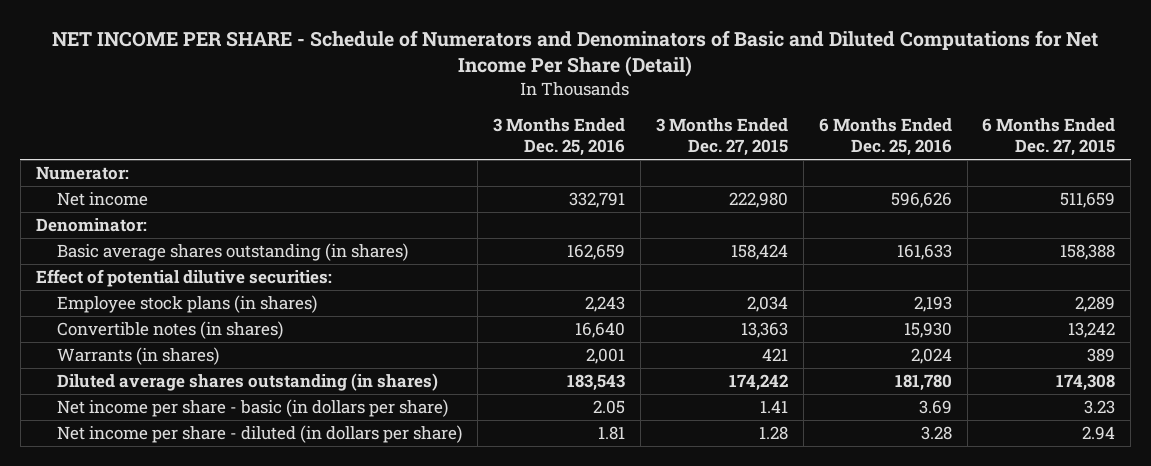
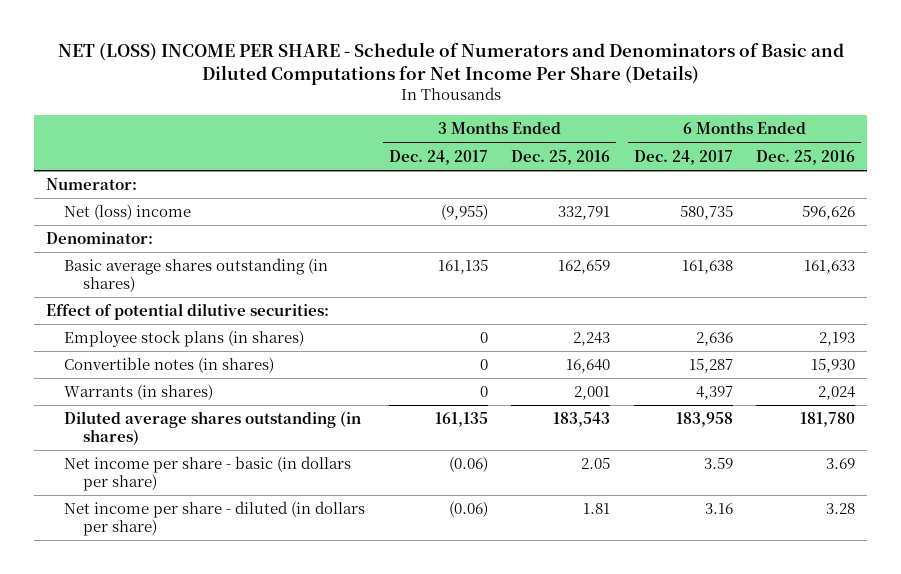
- NET INCOME PER SHARE - Schedule of Numerators and Denominators of Basic and Diluted Computations for Net Income Per Share (Detail)
+ NET (LOSS) INCOME PER SHARE - Schedule of Numerators and Denominators of Basic and Diluted Computations for Net Income Per Share (Details)
- | 3 Months Ended Dec. 25, 2016 | 3 Months Ended Dec. 27, 2015 | 6 Months Ended Dec. 25, 2016 | 6 Months Ended Dec. 27, 2015
+ | 3 Months Ended Dec. 24, 2017 | 3 Months Ended Dec. 25, 2016 | 6 Months Ended Dec. 24, 2017 | 6 Months Ended Dec. 25, 2016
- Net income | 332,791 | 222,980 | 596,626 | 511,659
+ Net (loss) income | (9,955) | 332,791 | 580,735 | 596,626

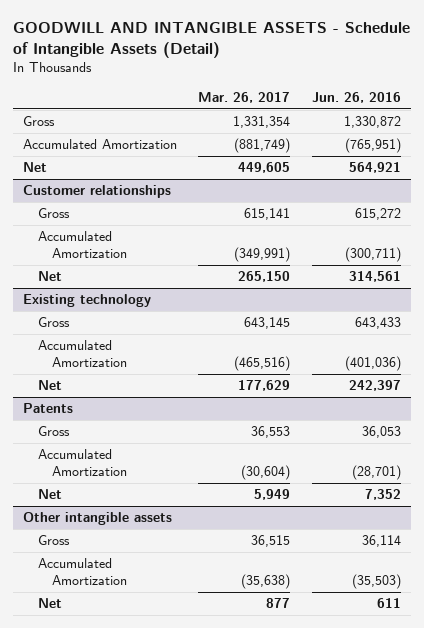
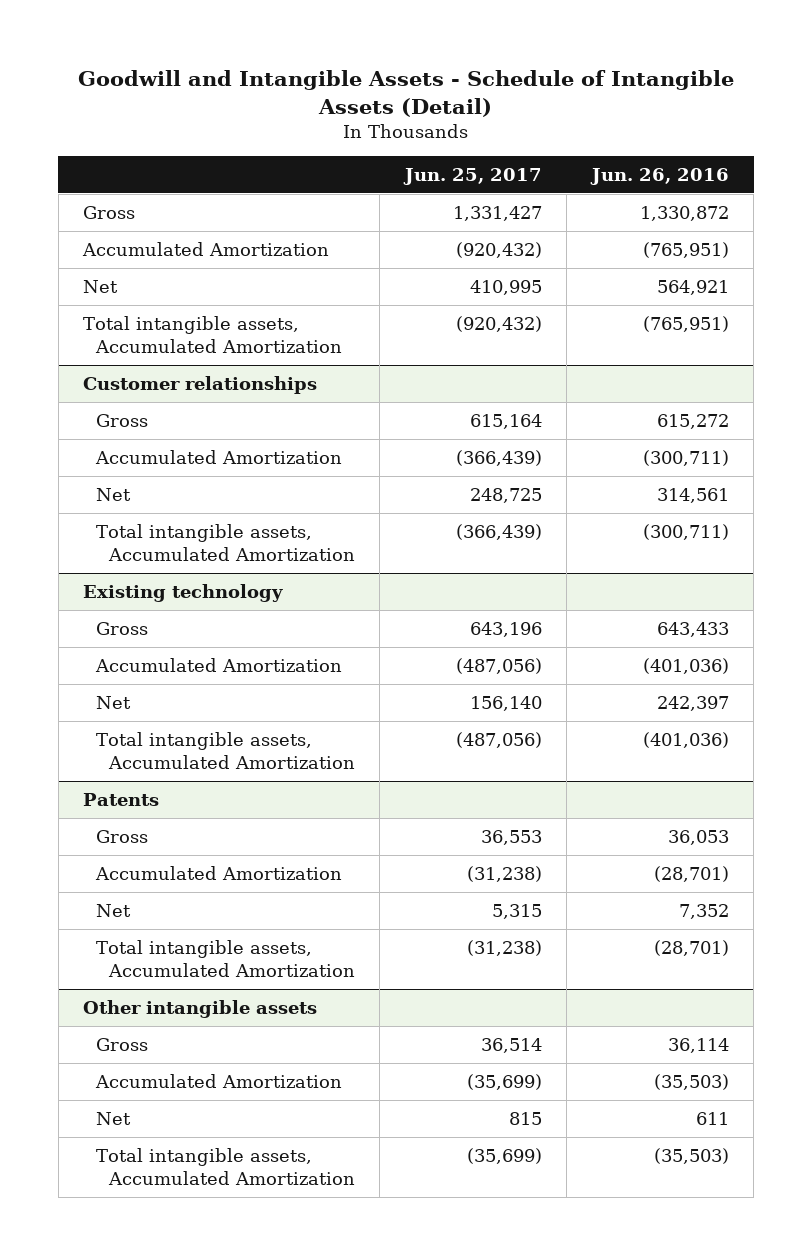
- GOODWILL AND INTANGIBLE ASSETS - Schedule of Intangible Assets (Detail)
+ Goodwill and Intangible Assets - Schedule of Intangible Assets (Detail)
- | Mar. 26, 2017 | Jun. 26, 2016
+ | Jun. 25, 2017 | Jun. 26, 2016
+ Total intangible assets, Accumulated Amortization | (920,432) | (765,951)
@ Customer relationships
+ Total intangible assets, Accumulated Amortization | (366,439) | (300,711)
@ Existing technology
+ Total intangible assets, Accumulated Amortization | (487,056) | (401,036)
@ Patents
+ Total intangible assets, Accumulated Amortization | (31,238) | (28,701)
@ Other intangible assets
+ Total intangible assets, Accumulated Amortization | (35,699) | (35,503)

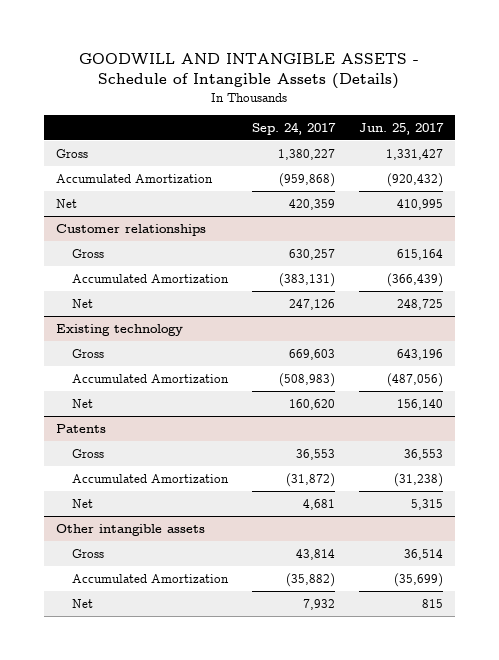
- Goodwill and Intangible Assets - Schedule of Intangible Assets (Detail)
+ GOODWILL AND INTANGIBLE ASSETS - Schedule of Intangible Assets (Details)
- | Jun. 25, 2017 | Jun. 26, 2016
+ | Sep. 24, 2017 | Jun. 25, 2017
- Total intangible assets, Accumulated Amortization | (920,432) | (765,951)
@ Customer relationships
- Total intangible assets, Accumulated Amortization | (366,439) | (300,711)
@ Existing technology
- Total intangible assets, Accumulated Amortization | (487,056) | (401,036)
@ Patents
- Total intangible assets, Accumulated Amortization | (31,238) | (28,701)
@ Other intangible assets
- Total intangible assets, Accumulated Amortization | (35,699) | (35,503)

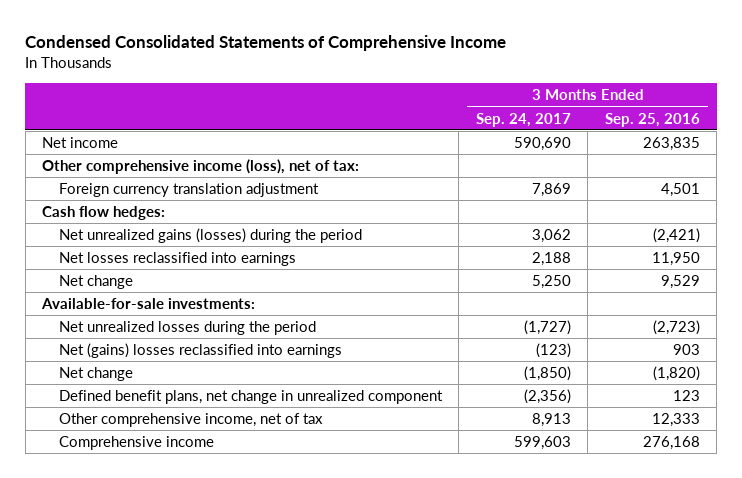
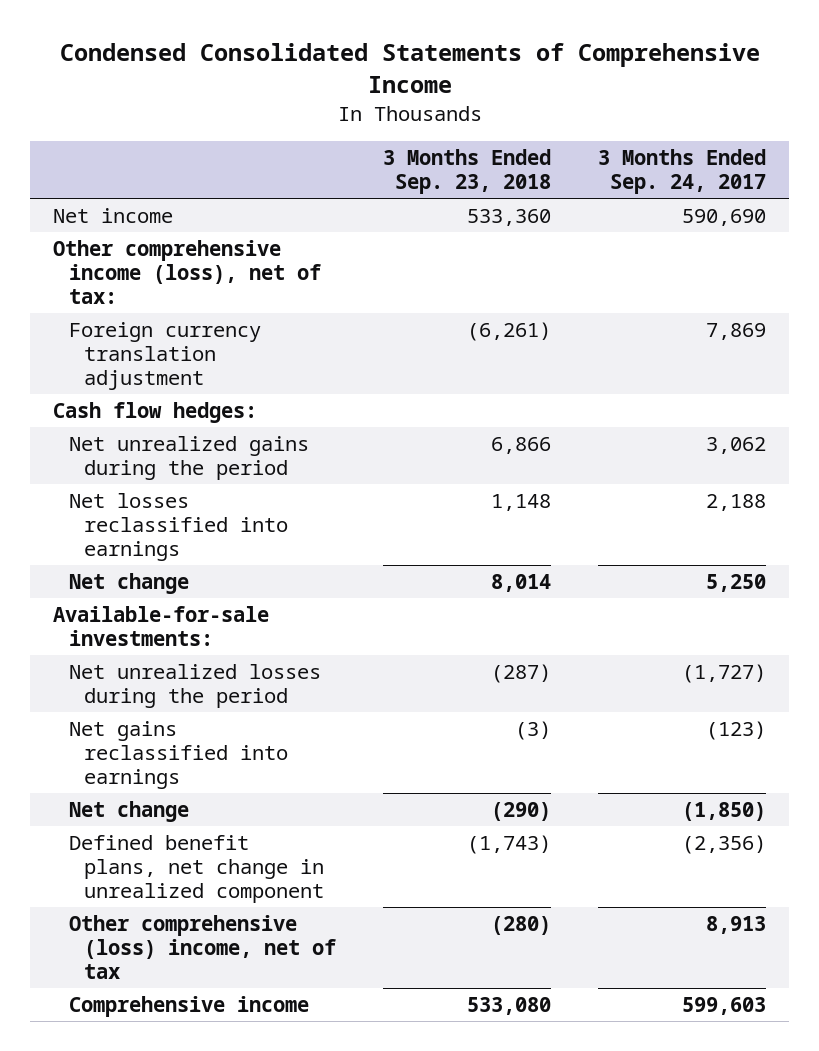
- | 3 Months Ended Sep. 24, 2017 | 3 Months Ended Sep. 25, 2016
+ | 3 Months Ended Sep. 23, 2018 | 3 Months Ended Sep. 24, 2017
- Net unrealized gains (losses) during the period | 3,062 | (2,421)
+ Net unrealized gains during the period | 6,866 | 3,062
- Net (gains) losses reclassified into earnings | (123) | 903
+ Net gains reclassified into earnings | (3) | (123)
- Other comprehensive income, net of tax | 8,913 | 12,333
+ Other comprehensive (loss) income, net of tax | (280) | 8,913

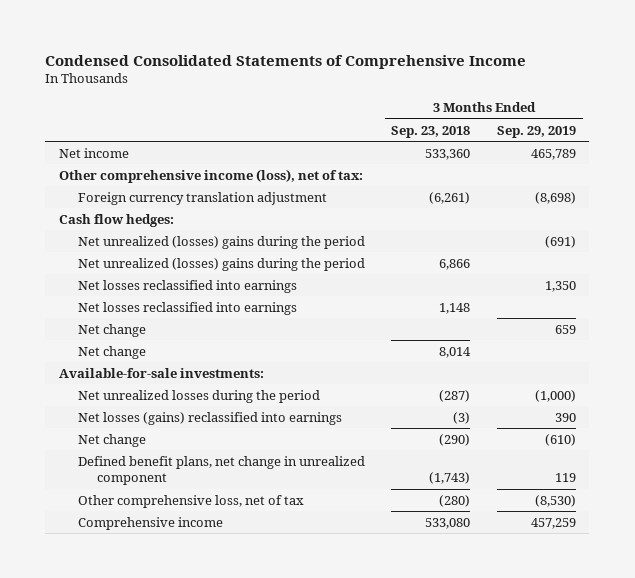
- | 3 Months Ended Sep. 23, 2018 | 3 Months Ended Sep. 24, 2017
+ | 3 Months Ended Sep. 23, 2018 | 3 Months Ended Sep. 29, 2019
- Net unrealized gains during the period | 6,866 | 3,062
+ Net unrealized (losses) gains during the period | | (691)
+ Net unrealized (losses) gains during the period | 6,866 |
+ Net losses reclassified into earnings | | 1,350
+ Net change | | 659
- Net gains reclassified into earnings | (3) | (123)
+ Net losses (gains) reclassified into earnings | (3) | 390
- Other comprehensive (loss) income, net of tax | (280) | 8,913
+ Other comprehensive loss, net of tax | (280) | (8,530)

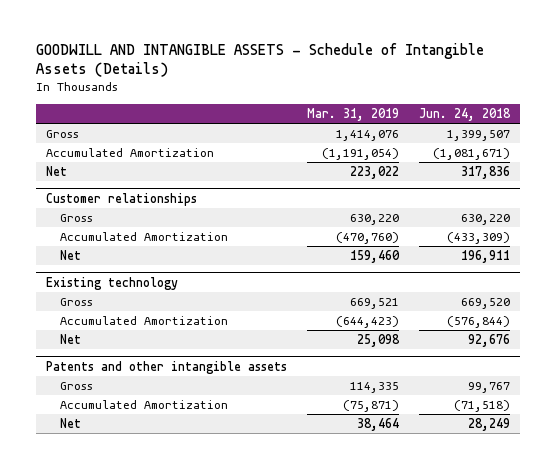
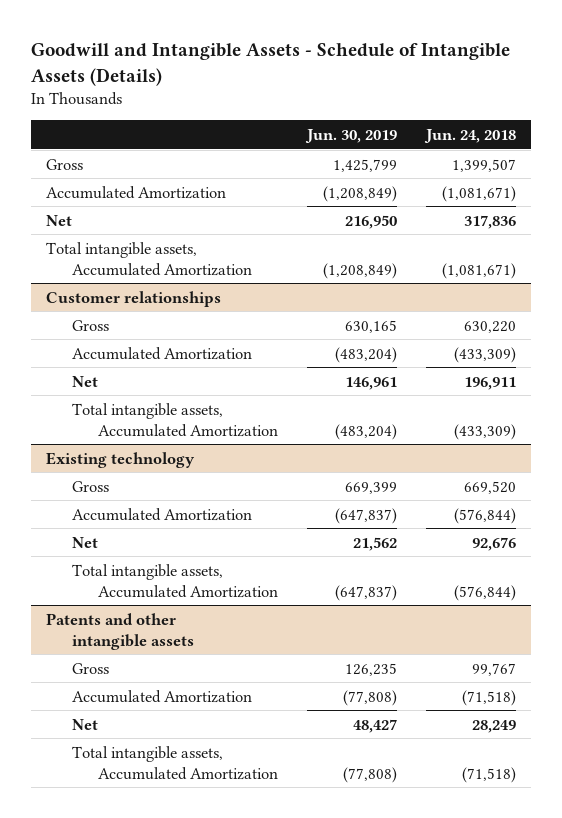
- GOODWILL AND INTANGIBLE ASSETS - Schedule of Intangible Assets (Details)
+ Goodwill and Intangible Assets - Schedule of Intangible Assets (Details)
- | Mar. 31, 2019 | Jun. 24, 2018
+ | Jun. 30, 2019 | Jun. 24, 2018
+ Total intangible assets, Accumulated Amortization | (1,208,849) | (1,081,671)
@ Customer relationships
+ Total intangible assets, Accumulated Amortization | (483,204) | (433,309)
@ Existing technology
+ Total intangible assets, Accumulated Amortization | (647,837) | (576,844)
@ Patents and other intangible assets
+ Total intangible assets, Accumulated Amortization | (77,808) | (71,518)

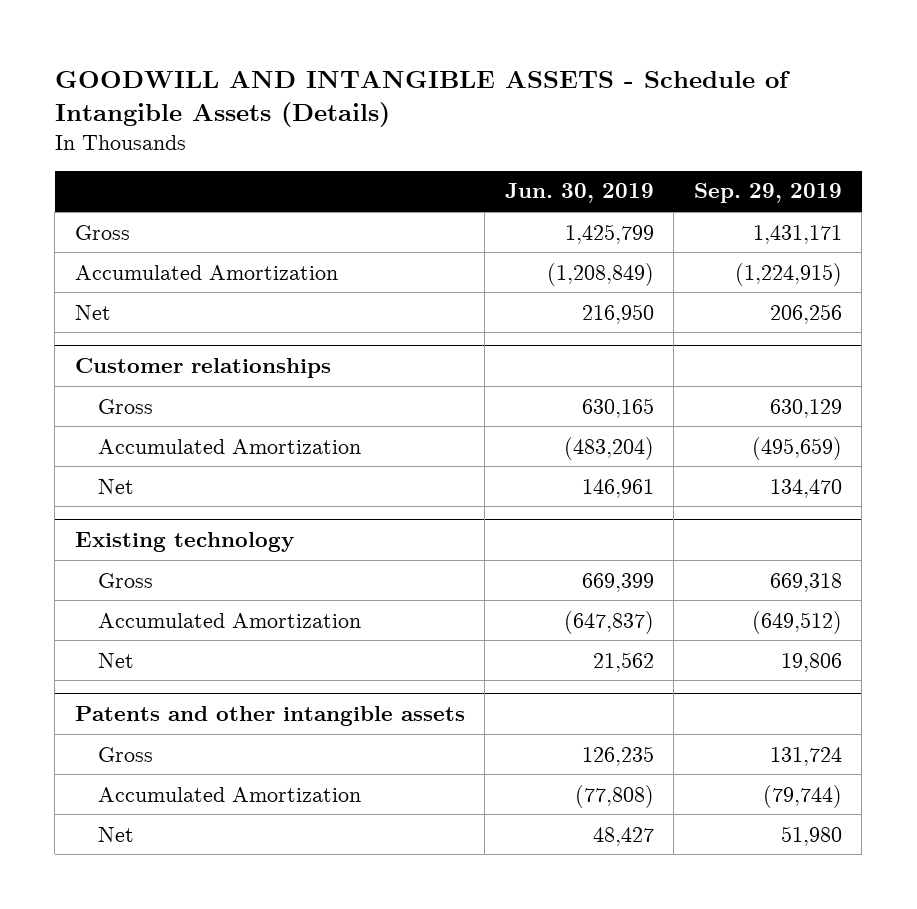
- Goodwill and Intangible Assets - Schedule of Intangible Assets (Details)
+ GOODWILL AND INTANGIBLE ASSETS - Schedule of Intangible Assets (Details)
- | Jun. 30, 2019 | Jun. 24, 2018
+ | Jun. 30, 2019 | Sep. 29, 2019
- Total intangible assets, Accumulated Amortization | (1,208,849) | (1,081,671)
@ Customer relationships
- Total intangible assets, Accumulated Amortization | (483,204) | (433,309)
@ Existing technology
- Total intangible assets, Accumulated Amortization | (647,837) | (576,844)
@ Patents and other intangible assets
- Total intangible assets, Accumulated Amortization | (77,808) | (71,518)

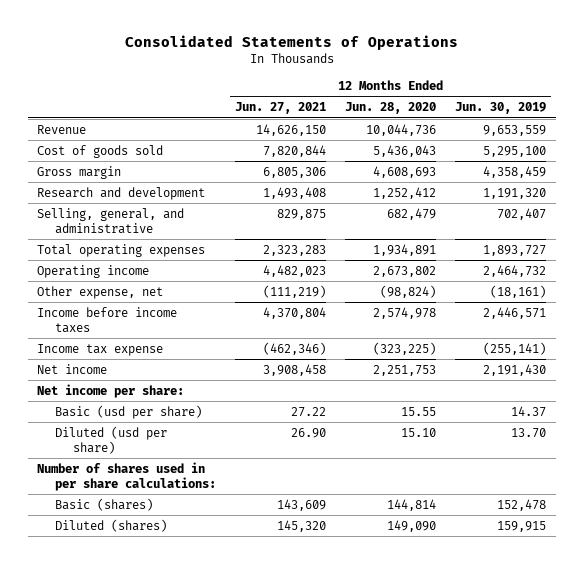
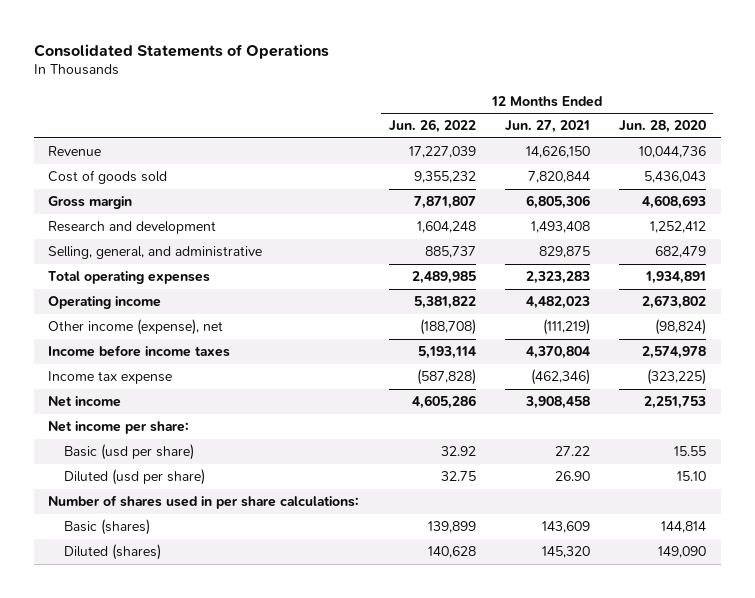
- | 12 Months Ended Jun. 27, 2021 | 12 Months Ended Jun. 28, 2020 | 12 Months Ended Jun. 30, 2019
+ | 12 Months Ended Jun. 26, 2022 | 12 Months Ended Jun. 27, 2021 | 12 Months Ended Jun. 28, 2020
- Other expense, net | (111,219) | (98,824) | (18,161)
+ Other income (expense), net | (188,708) | (111,219) | (98,824)

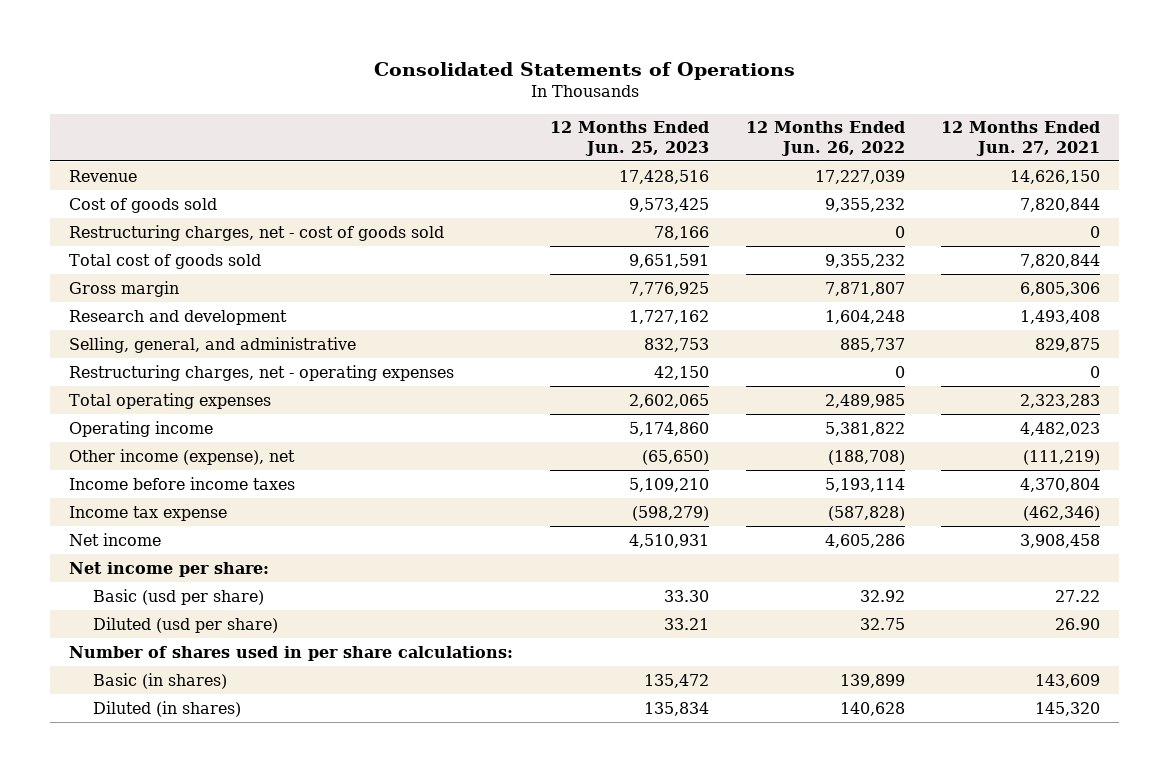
- | 12 Months Ended Jun. 26, 2022 | 12 Months Ended Jun. 27, 2021 | 12 Months Ended Jun. 28, 2020
+ | 12 Months Ended Jun. 25, 2023 | 12 Months Ended Jun. 26, 2022 | 12 Months Ended Jun. 27, 2021
+ Restructuring charges, net - cost of goods sold | 78,166 | 0 | 0
+ Total cost of goods sold | 9,651,591 | 9,355,232 | 7,820,844
+ Restructuring charges, net - operating expenses | 42,150 | 0 | 0
- Basic (shares) | 139,899 | 143,609 | 144,814
- Diluted (shares) | 140,628 | 145,320 | 149,090
+ Basic (in shares) | 135,472 | 139,899 | 143,609
+ Diluted (in shares) | 135,834 | 140,628 | 145,320

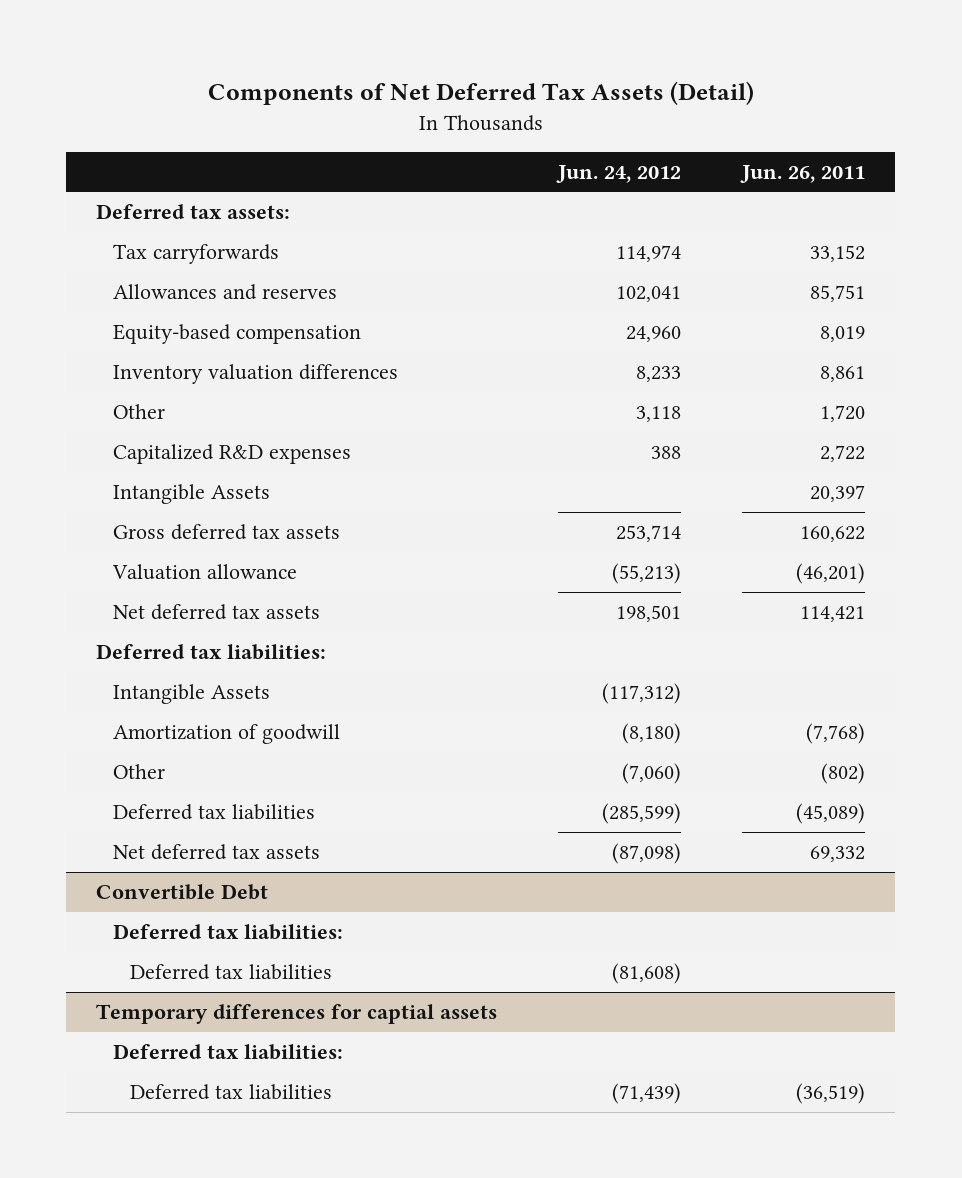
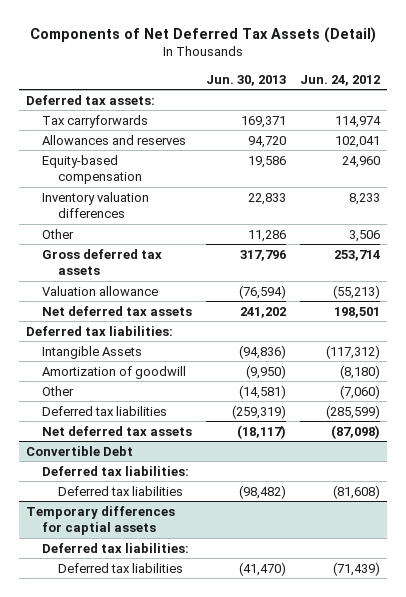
- | Jun. 24, 2012 | Jun. 26, 2011
+ | Jun. 30, 2013 | Jun. 24, 2012
- Other | 3,118 | 1,720
- Capitalized R&D expenses | 388 | 2,722
- Intangible Assets | | 20,397
+ Other | 11,286 | 3,506

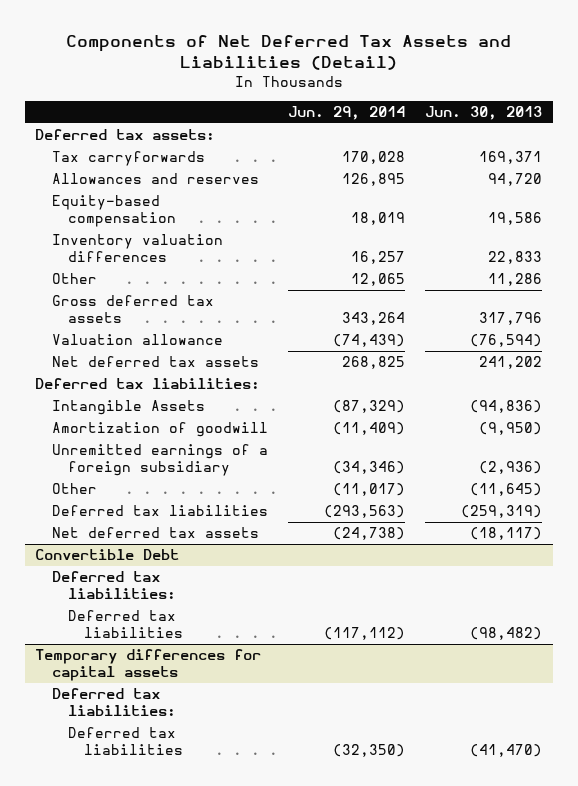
- Components of Net Deferred Tax Assets (Detail)
+ Components of Net Deferred Tax Assets and Liabilities (Detail)
- | Jun. 30, 2013 | Jun. 24, 2012
+ | Jun. 29, 2014 | Jun. 30, 2013
- Other | (14,581) | (7,060)
+ Unremitted earnings of a foreign subsidiary | (34,346) | (2,936)
+ Other | (11,017) | (11,645)
- Temporary differences for captial assets
+ Temporary differences for capital assets

